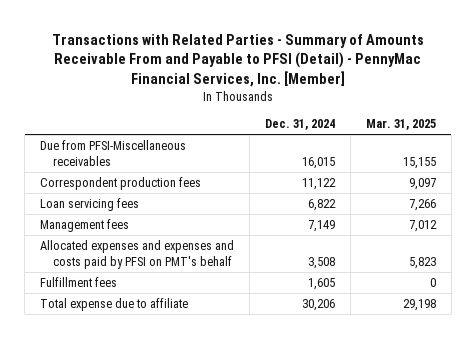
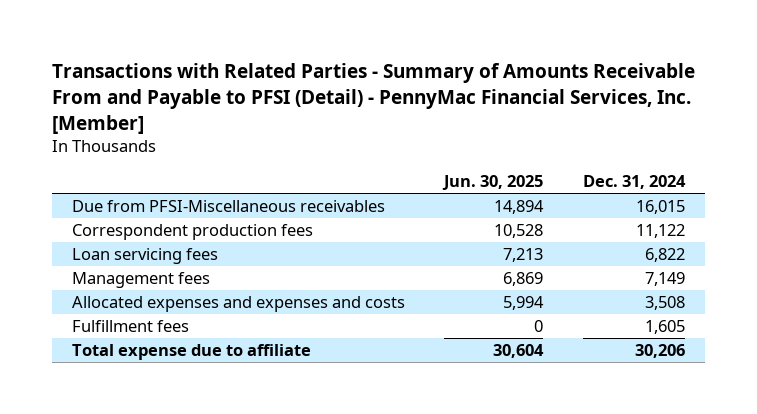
- | Dec. 31, 2024 | Mar. 31, 2025
+ | Jun. 30, 2025 | Dec. 31, 2024
- Allocated expenses and expenses and costs paid by PFSI on PMT's behalf | 3,508 | 5,823
+ Allocated expenses and expenses and costs | 5,994 | 3,508

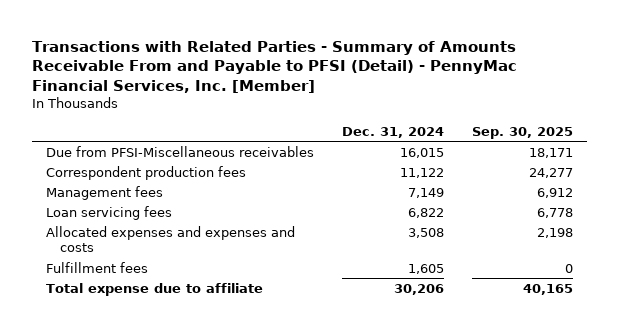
- | Jun. 30, 2025 | Dec. 31, 2024
+ | Dec. 31, 2024 | Sep. 30, 2025
moved down: Loan servicing fees | 6,822 | 6,778

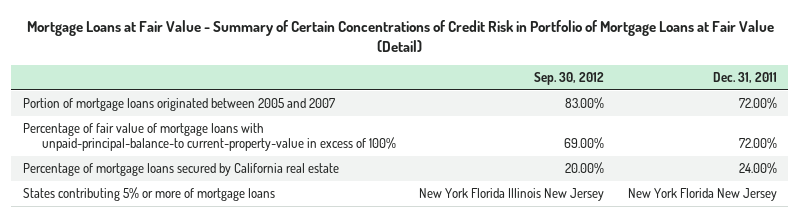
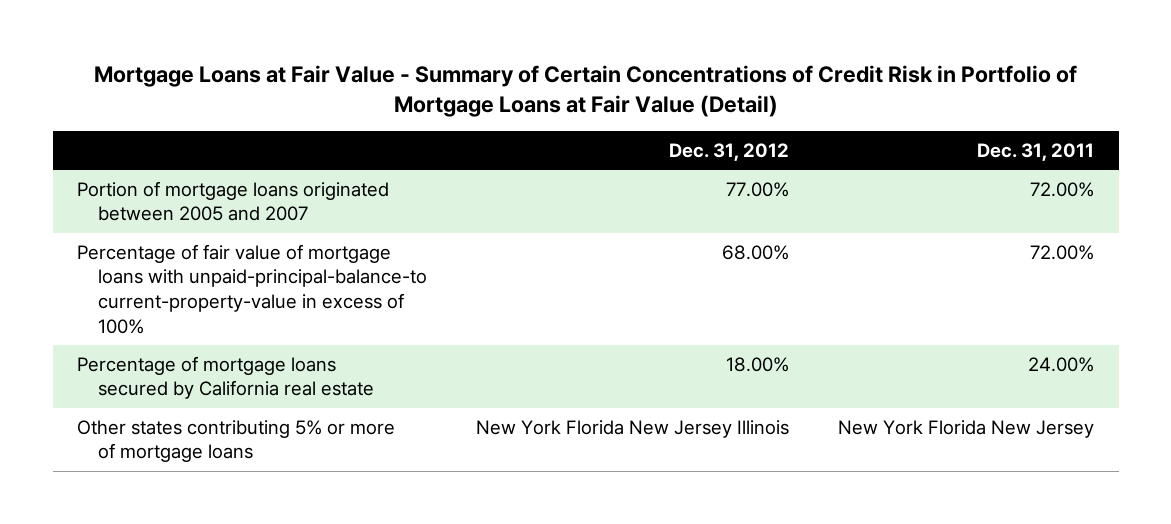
- | Sep. 30, 2012 | Dec. 31, 2011
+ | Dec. 31, 2012 | Dec. 31, 2011
- States contributing 5% or more of mortgage loans | New York Florida Illinois New Jersey | New York Florida New Jersey
+ Other states contributing 5% or more of mortgage loans | New York Florida New Jersey Illinois | New York Florida New Jersey

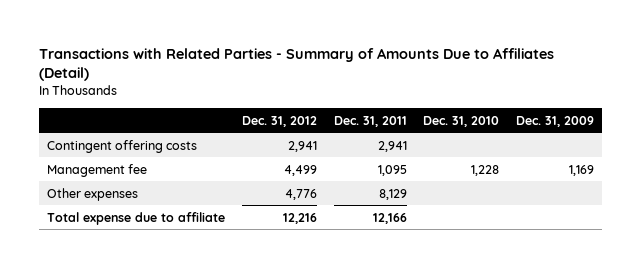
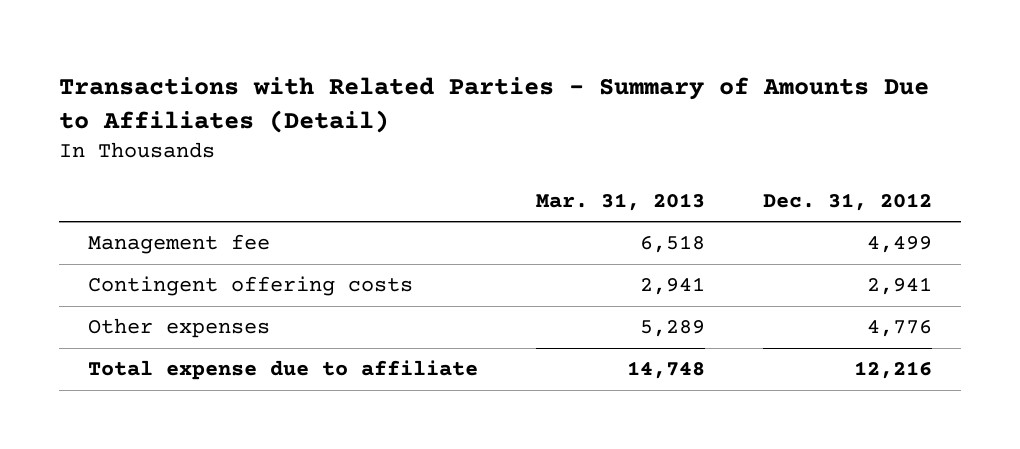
- | Dec. 31, 2012 | Dec. 31, 2011 | Dec. 31, 2010 | Dec. 31, 2009
+ | Mar. 31, 2013 | Dec. 31, 2012
moved down: Contingent offering costs | 2,941 | 2,941

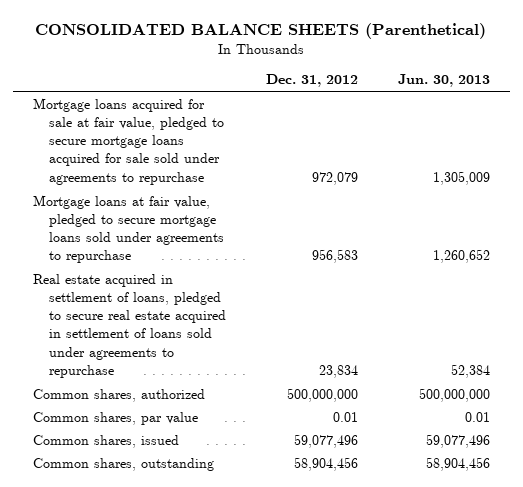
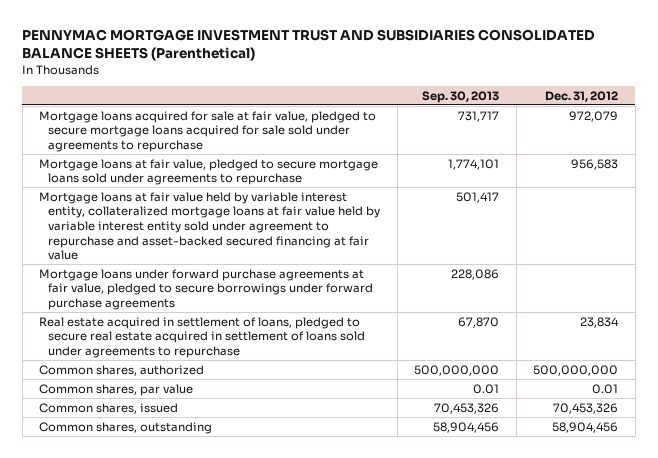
- CONSOLIDATED BALANCE SHEETS (Parenthetical)
+ PENNYMAC MORTGAGE INVESTMENT TRUST AND SUBSIDIARIES CONSOLIDATED BALANCE SHEETS (Parenthetical)
- | Dec. 31, 2012 | Jun. 30, 2013
+ | Sep. 30, 2013 | Dec. 31, 2012
+ Mortgage loans at fair value held by variable interest entity, collateralized mortgage loans at fair value held by variable interest entity sold under agreement to repurchase and asset-backed secured financing at fair value | 501,417 |
+ Mortgage loans under forward purchase agreements at fair value, pledged to secure borrowings under forward purchase agreements | 228,086 |
- Common shares, issued | 59,077,496 | 59,077,496
+ Common shares, issued | 70,453,326 | 70,453,326

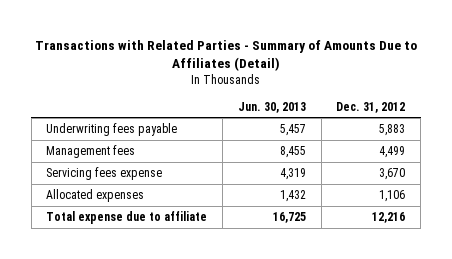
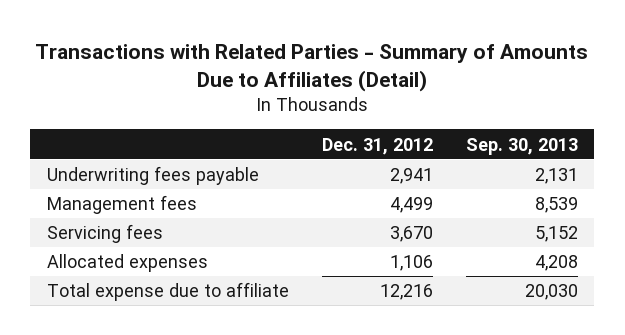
- | Jun. 30, 2013 | Dec. 31, 2012
+ | Dec. 31, 2012 | Sep. 30, 2013
- Underwriting fees payable | 5,457 | 5,883
+ Underwriting fees payable | 2,941 | 2,131
- Servicing fees expense | 4,319 | 3,670
+ Servicing fees | 3,670 | 5,152

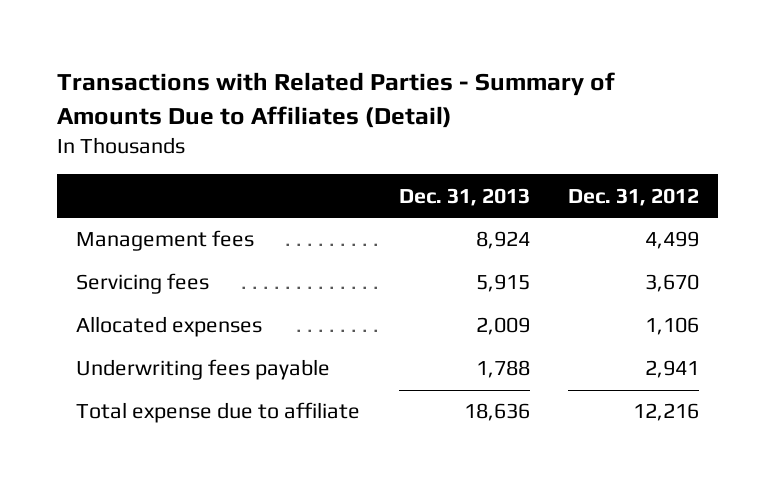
- | Dec. 31, 2012 | Sep. 30, 2013
+ | Dec. 31, 2013 | Dec. 31, 2012
moved down: Underwriting fees payable | 1,788 | 2,941

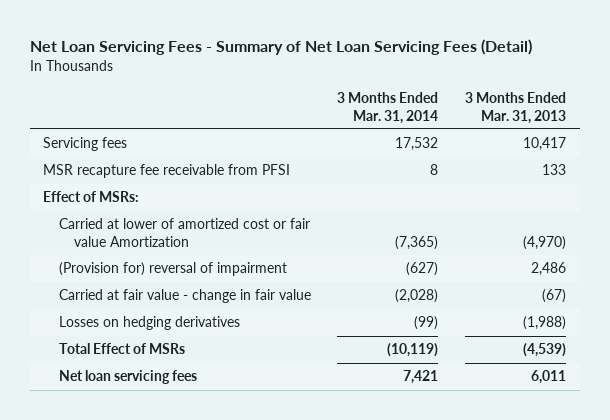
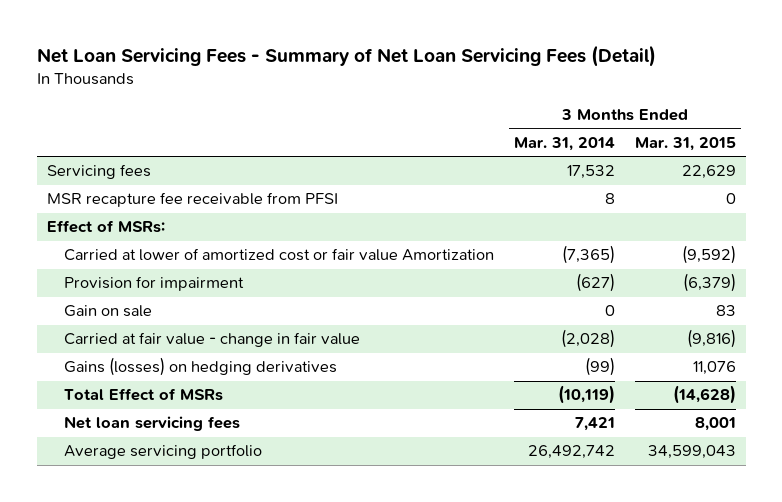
- | 3 Months Ended Mar. 31, 2014 | 3 Months Ended Mar. 31, 2013
+ | 3 Months Ended Mar. 31, 2014 | 3 Months Ended Mar. 31, 2015
- (Provision for) reversal of impairment | (627) | 2,486
+ Provision for impairment | (627) | (6,379)
+ Gain on sale | 0 | 83
- Losses on hedging derivatives | (99) | (1,988)
+ Gains (losses) on hedging derivatives | (99) | 11,076
+ Average servicing portfolio | 26,492,742 | 34,599,043

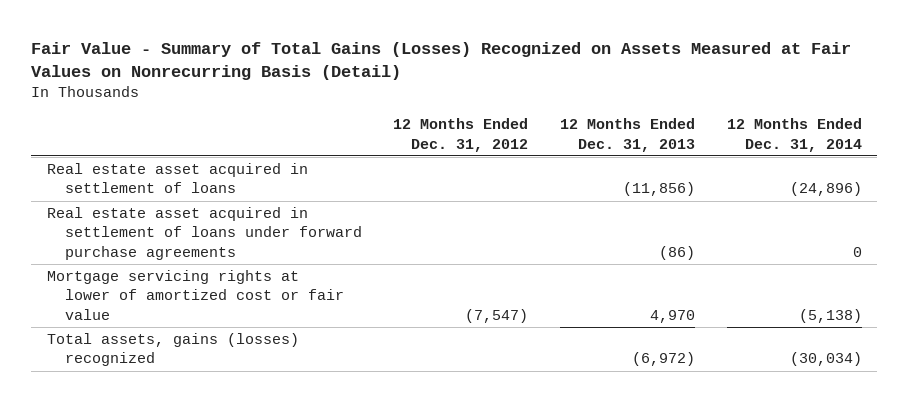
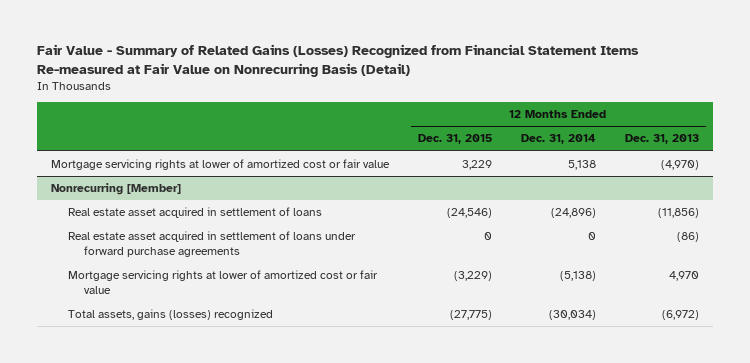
- Fair Value - Summary of Total Gains (Losses) Recognized on Assets Measured at Fair Values on Nonrecurring Basis (Detail)
+ Fair Value - Summary of Related Gains (Losses) Recognized from Financial Statement Items Re-measured at Fair Value on Nonrecurring Basis (Detail)
- | 12 Months Ended Dec. 31, 2012 | 12 Months Ended Dec. 31, 2013 | 12 Months Ended Dec. 31, 2014
+ | 12 Months Ended Dec. 31, 2015 | 12 Months Ended Dec. 31, 2014 | 12 Months Ended Dec. 31, 2013
+ Mortgage servicing rights at lower of amortized cost or fair value | 3,229 | 5,138 | (4,970)
+ Nonrecurring [Member]

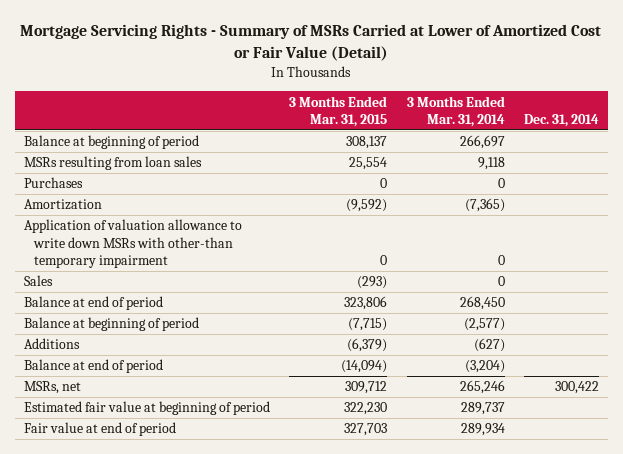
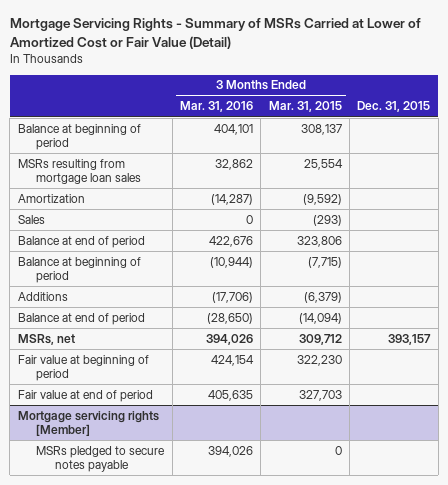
- | 3 Months Ended Mar. 31, 2015 | 3 Months Ended Mar. 31, 2014 | Dec. 31, 2014
+ | 3 Months Ended Mar. 31, 2016 | 3 Months Ended Mar. 31, 2015 | Dec. 31, 2015
- MSRs resulting from loan sales | 25,554 | 9,118 |
- Purchases | 0 | 0 |
+ MSRs resulting from mortgage loan sales | 32,862 | 25,554 |
- Application of valuation allowance to write down MSRs with other-than temporary impairment | 0 | 0 |
- Estimated fair value at beginning of period | 322,230 | 289,737 |
+ Fair value at beginning of period | 424,154 | 322,230 |
+ Mortgage servicing rights [Member]
+ MSRs pledged to secure notes payable | 394,026 | 0 |

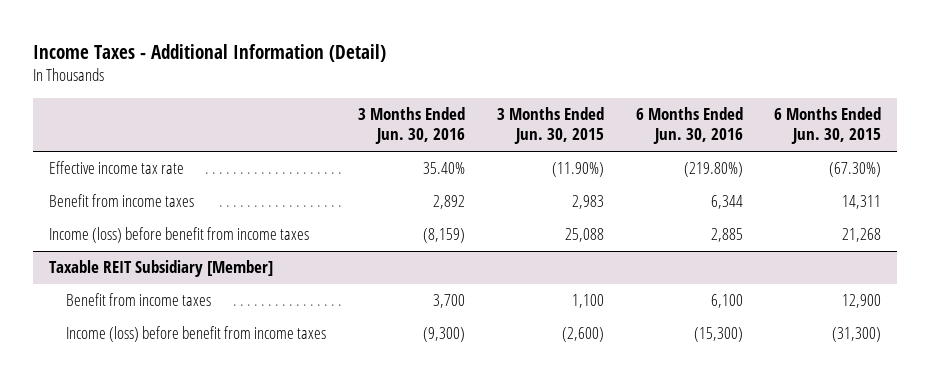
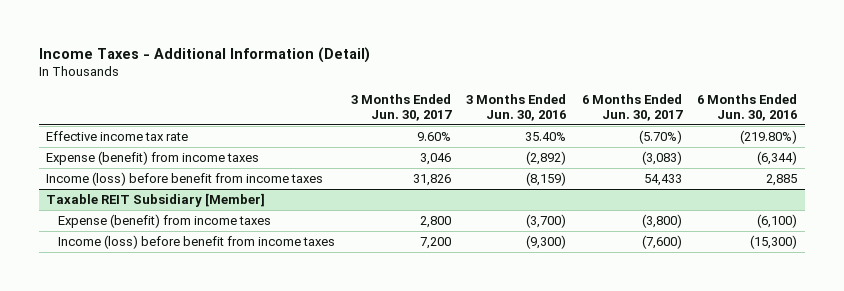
- | 3 Months Ended Jun. 30, 2016 | 3 Months Ended Jun. 30, 2015 | 6 Months Ended Jun. 30, 2016 | 6 Months Ended Jun. 30, 2015
+ | 3 Months Ended Jun. 30, 2017 | 3 Months Ended Jun. 30, 2016 | 6 Months Ended Jun. 30, 2017 | 6 Months Ended Jun. 30, 2016
- Benefit from income taxes | 2,892 | 2,983 | 6,344 | 14,311
+ Expense (benefit) from income taxes | 3,046 | (2,892) | (3,083) | (6,344)
@ Taxable REIT Subsidiary [Member]
- Benefit from income taxes | 3,700 | 1,100 | 6,100 | 12,900
+ Expense (benefit) from income taxes | 2,800 | (3,700) | (3,800) | (6,100)

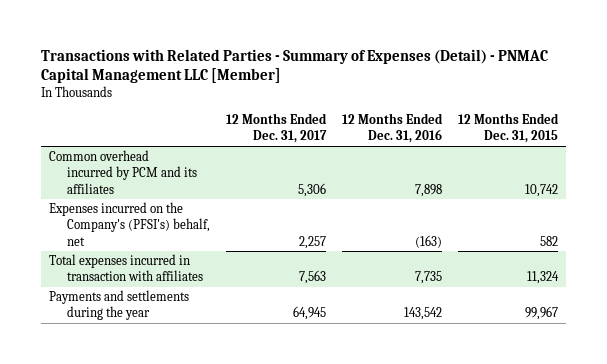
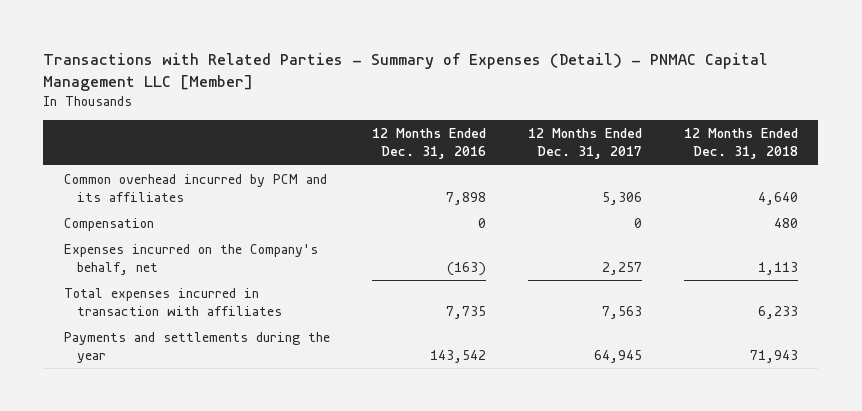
- | 12 Months Ended Dec. 31, 2017 | 12 Months Ended Dec. 31, 2016 | 12 Months Ended Dec. 31, 2015
+ | 12 Months Ended Dec. 31, 2016 | 12 Months Ended Dec. 31, 2017 | 12 Months Ended Dec. 31, 2018
- Expenses incurred on the Company's (PFSI's) behalf, net | 2,257 | (163) | 582
+ Compensation | 0 | 0 | 480
+ Expenses incurred on the Company's behalf, net | (163) | 2,257 | 1,113

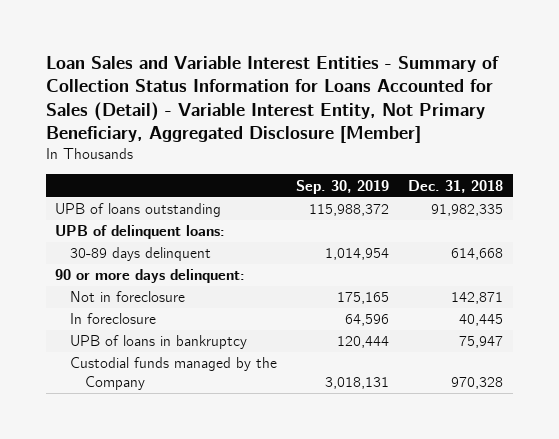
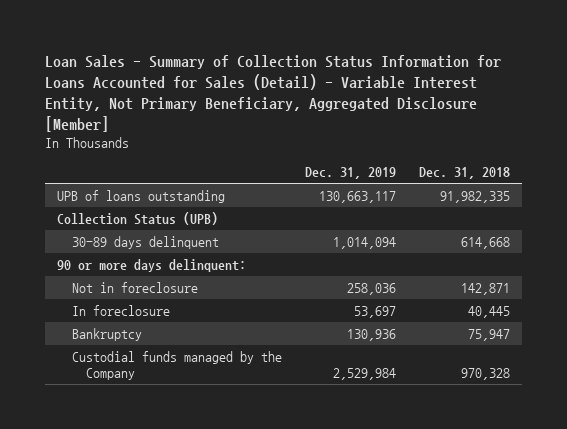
- Loan Sales and Variable Interest Entities - Summary of Collection Status Information for Loans Accounted for Sales (Detail) - Variable Interest Entity, Not Primary Beneficiary, Aggregated Disclosure [Member]
+ Loan Sales - Summary of Collection Status Information for Loans Accounted for Sales (Detail) - Variable Interest Entity, Not Primary Beneficiary, Aggregated Disclosure [Member]
- | Sep. 30, 2019 | Dec. 31, 2018
+ | Dec. 31, 2019 | Dec. 31, 2018
- UPB of delinquent loans:
+ Collection Status (UPB)
- UPB of loans in bankruptcy | 120,444 | 75,947
+ Bankruptcy | 130,936 | 75,947

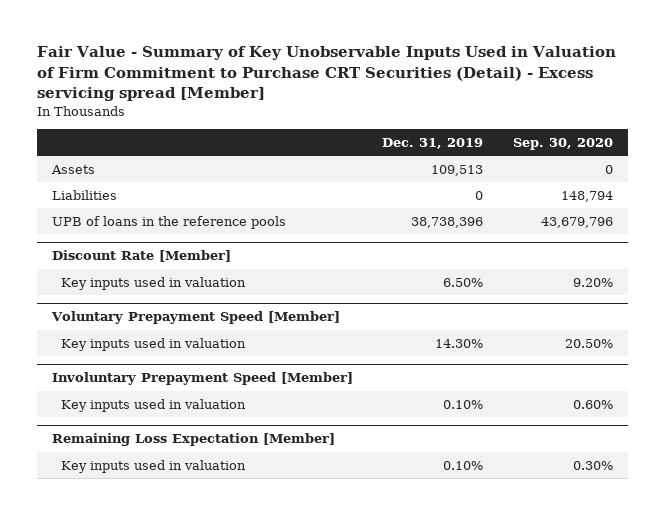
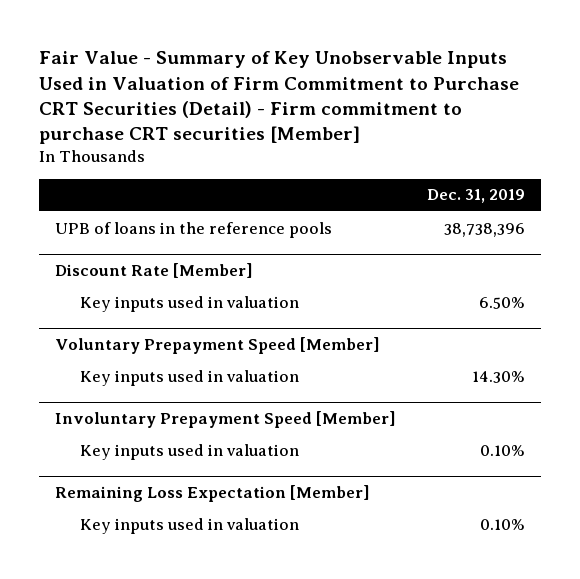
- Fair Value - Summary of Key Unobservable Inputs Used in Valuation of Firm Commitment to Purchase CRT Securities (Detail) - Excess servicing spread [Member]
+ Fair Value - Summary of Key Unobservable Inputs Used in Valuation of Firm Commitment to Purchase CRT Securities (Detail) - Firm commitment to purchase CRT securities [Member]
- | Dec. 31, 2019 | Sep. 30, 2020
+ | Dec. 31, 2019
- Assets | 109,513 | 0
- Liabilities | 0 | 148,794

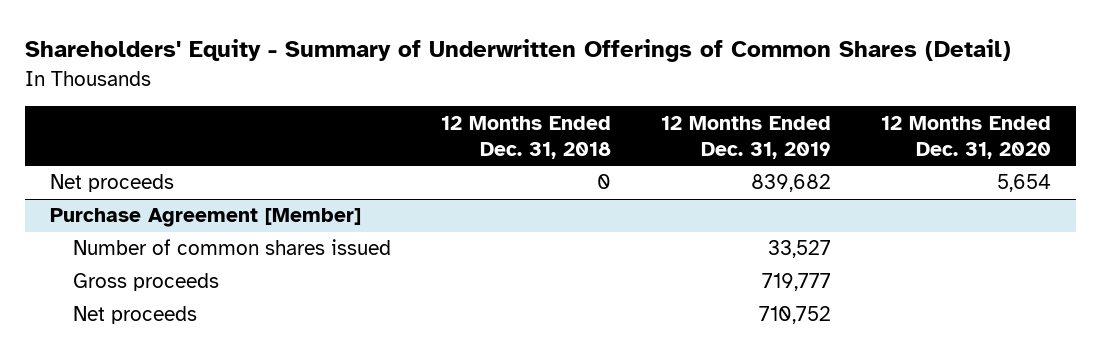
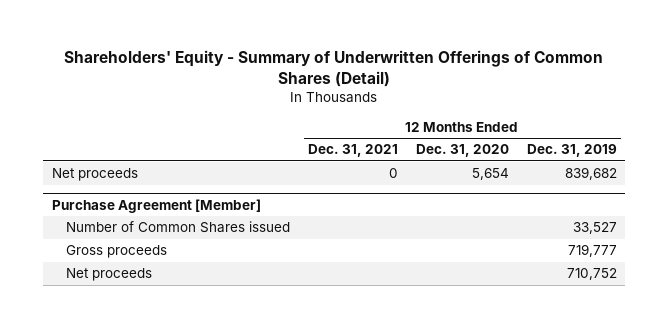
- | 12 Months Ended Dec. 31, 2018 | 12 Months Ended Dec. 31, 2019 | 12 Months Ended Dec. 31, 2020
+ | 12 Months Ended Dec. 31, 2021 | 12 Months Ended Dec. 31, 2020 | 12 Months Ended Dec. 31, 2019
@ Purchase Agreement [Member]
- Number of common shares issued | | 33,527 |
+ Number of Common Shares issued | | | 33,527

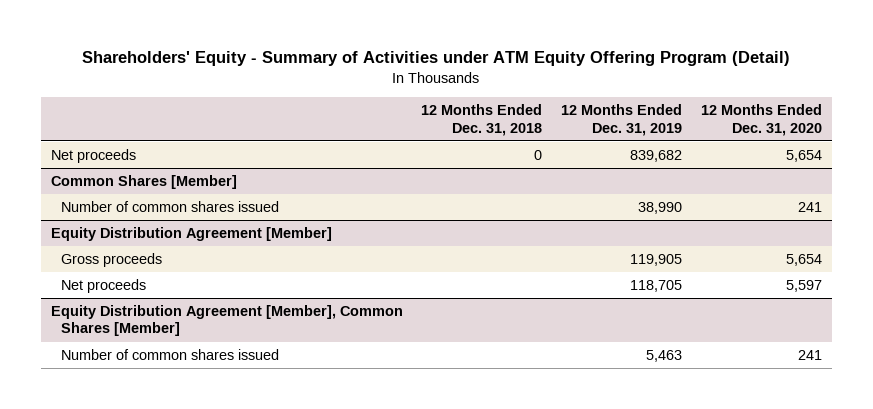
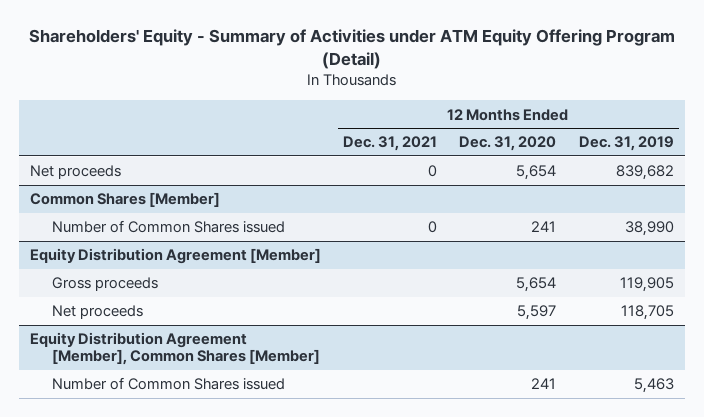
- | 12 Months Ended Dec. 31, 2018 | 12 Months Ended Dec. 31, 2019 | 12 Months Ended Dec. 31, 2020
+ | 12 Months Ended Dec. 31, 2021 | 12 Months Ended Dec. 31, 2020 | 12 Months Ended Dec. 31, 2019
@ Common Shares [Member]
- Number of common shares issued | | 38,990 | 241
+ Number of Common Shares issued | 0 | 241 | 38,990
@ Equity Distribution Agreement [Member], Common Shares [Member]
- Number of common shares issued | | 5,463 | 241
+ Number of Common Shares issued | | 241 | 5,463

